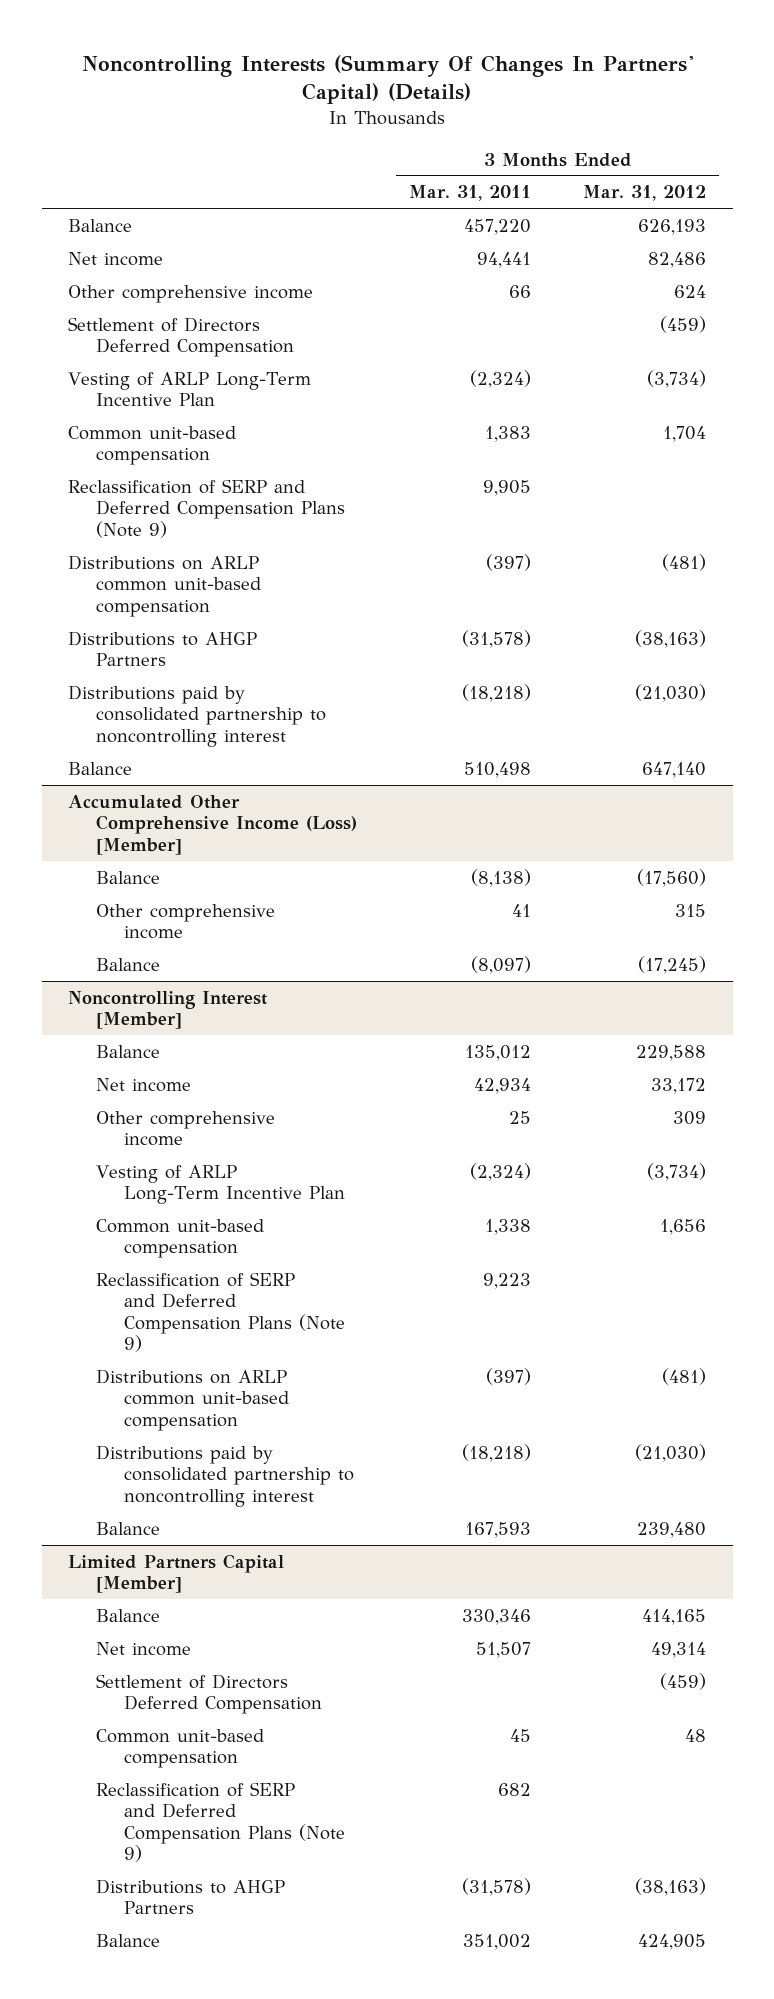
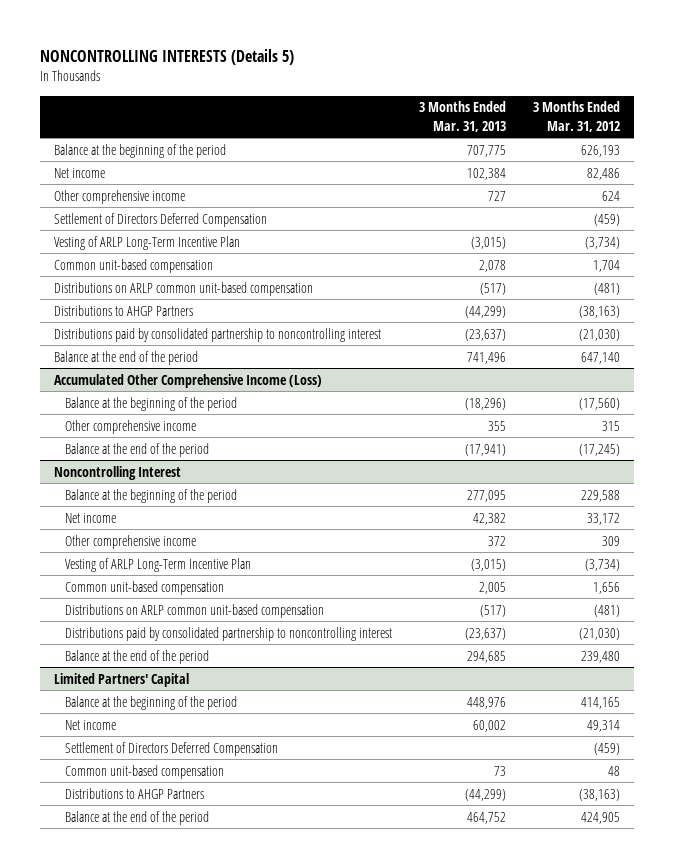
- Noncontrolling Interests (Summary Of Changes In Partners' Capital) (Details)
+ NONCONTROLLING INTERESTS (Details 5)
- | 3 Months Ended Mar. 31, 2011 | 3 Months Ended Mar. 31, 2012
+ | 3 Months Ended Mar. 31, 2013 | 3 Months Ended Mar. 31, 2012
- Balance | 457,220 | 626,193
+ Balance at the beginning of the period | 707,775 | 626,193
- Reclassification of SERP and Deferred Compensation Plans (Note 9) | 9,905 |
- Balance | 510,498 | 647,140
- Accumulated Other Comprehensive Income (Loss) [Member]
- Balance | (8,138) | (17,560)
+ Balance at the end of the period | 741,496 | 647,140
+ Accumulated Other Comprehensive Income (Loss)
+ Balance at the beginning of the period | (18,296) | (17,560)
- Balance | (8,097) | (17,245)
- Noncontrolling Interest [Member]
- Balance | 135,012 | 229,588
+ Balance at the end of the period | (17,941) | (17,245)
+ Noncontrolling Interest
+ Balance at the beginning of the period | 277,095 | 229,588
- Reclassification of SERP and Deferred Compensation Plans (Note 9) | 9,223 |
- Balance | 167,593 | 239,480
- Limited Partners Capital [Member]
- Balance | 330,346 | 414,165
+ Balance at the end of the period | 294,685 | 239,480
+ Limited Partners' Capital
+ Balance at the beginning of the period | 448,976 | 414,165
- Reclassification of SERP and Deferred Compensation Plans (Note 9) | 682 |
- Balance | 351,002 | 424,905
+ Balance at the end of the period | 464,752 | 424,905

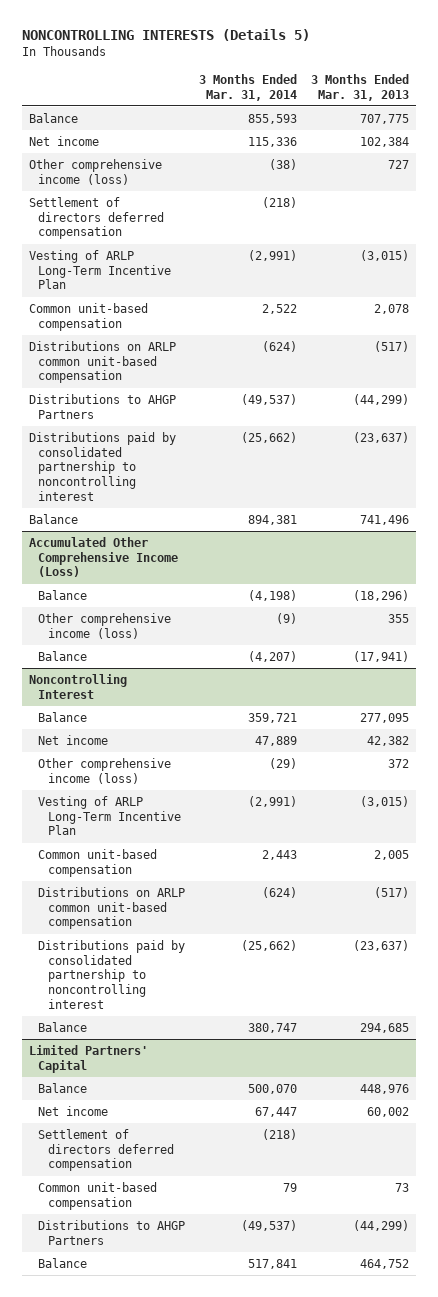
- | 3 Months Ended Mar. 31, 2013 | 3 Months Ended Mar. 31, 2012
+ | 3 Months Ended Mar. 31, 2014 | 3 Months Ended Mar. 31, 2013
- Balance at the beginning of the period | 707,775 | 626,193
+ Balance | 855,593 | 707,775
- Other comprehensive income | 727 | 624
- Settlement of Directors Deferred Compensation | | (459)
+ Other comprehensive income (loss) | (38) | 727
+ Settlement of directors deferred compensation | (218) |
- Balance at the end of the period | 741,496 | 647,140
+ Balance | 894,381 | 741,496
@ Accumulated Other Comprehensive Income (Loss)
- Balance at the beginning of the period | (18,296) | (17,560)
- Other comprehensive income | 355 | 315
- Balance at the end of the period | (17,941) | (17,245)
+ Balance | (4,198) | (18,296)
+ Other comprehensive income (loss) | (9) | 355
+ Balance | (4,207) | (17,941)
@ Noncontrolling Interest
- Balance at the beginning of the period | 277,095 | 229,588
+ Balance | 359,721 | 277,095
- Other comprehensive income | 372 | 309
+ Other comprehensive income (loss) | (29) | 372
- Balance at the end of the period | 294,685 | 239,480
+ Balance | 380,747 | 294,685
@ Limited Partners' Capital
- Balance at the beginning of the period | 448,976 | 414,165
+ Balance | 500,070 | 448,976
- Settlement of Directors Deferred Compensation | | (459)
+ Settlement of directors deferred compensation | (218) |
- Balance at the end of the period | 464,752 | 424,905
+ Balance | 517,841 | 464,752

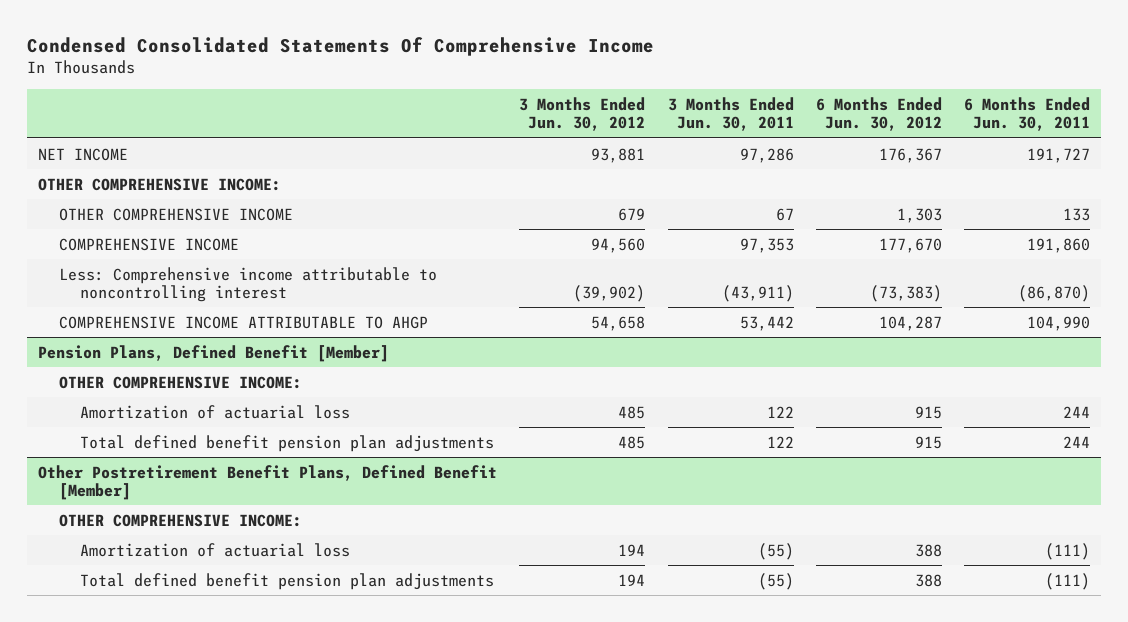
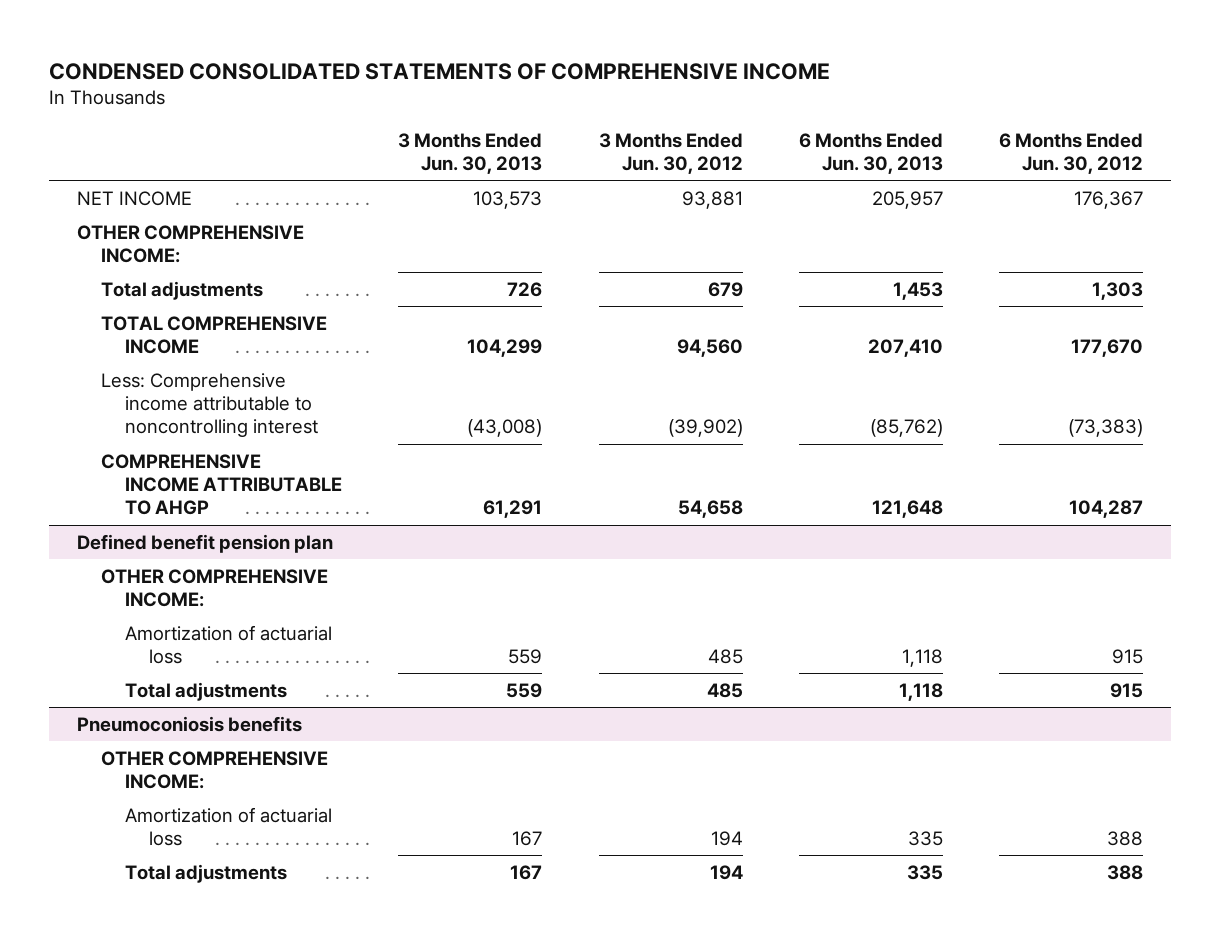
- Condensed Consolidated Statements Of Comprehensive Income
+ CONDENSED CONSOLIDATED STATEMENTS OF COMPREHENSIVE INCOME
- | 3 Months Ended Jun. 30, 2012 | 3 Months Ended Jun. 30, 2011 | 6 Months Ended Jun. 30, 2012 | 6 Months Ended Jun. 30, 2011
+ | 3 Months Ended Jun. 30, 2013 | 3 Months Ended Jun. 30, 2012 | 6 Months Ended Jun. 30, 2013 | 6 Months Ended Jun. 30, 2012
- OTHER COMPREHENSIVE INCOME | 679 | 67 | 1,303 | 133
- COMPREHENSIVE INCOME | 94,560 | 97,353 | 177,670 | 191,860
+ Total adjustments | 726 | 679 | 1,453 | 1,303
+ TOTAL COMPREHENSIVE INCOME | 104,299 | 94,560 | 207,410 | 177,670
- Pension Plans, Defined Benefit [Member]
+ Defined benefit pension plan
- Total defined benefit pension plan adjustments | 485 | 122 | 915 | 244
- Other Postretirement Benefit Plans, Defined Benefit [Member]
+ Total adjustments | 559 | 485 | 1,118 | 915
+ Pneumoconiosis benefits
- Total defined benefit pension plan adjustments | 194 | (55) | 388 | (111)
+ Total adjustments | 167 | 194 | 335 | 388

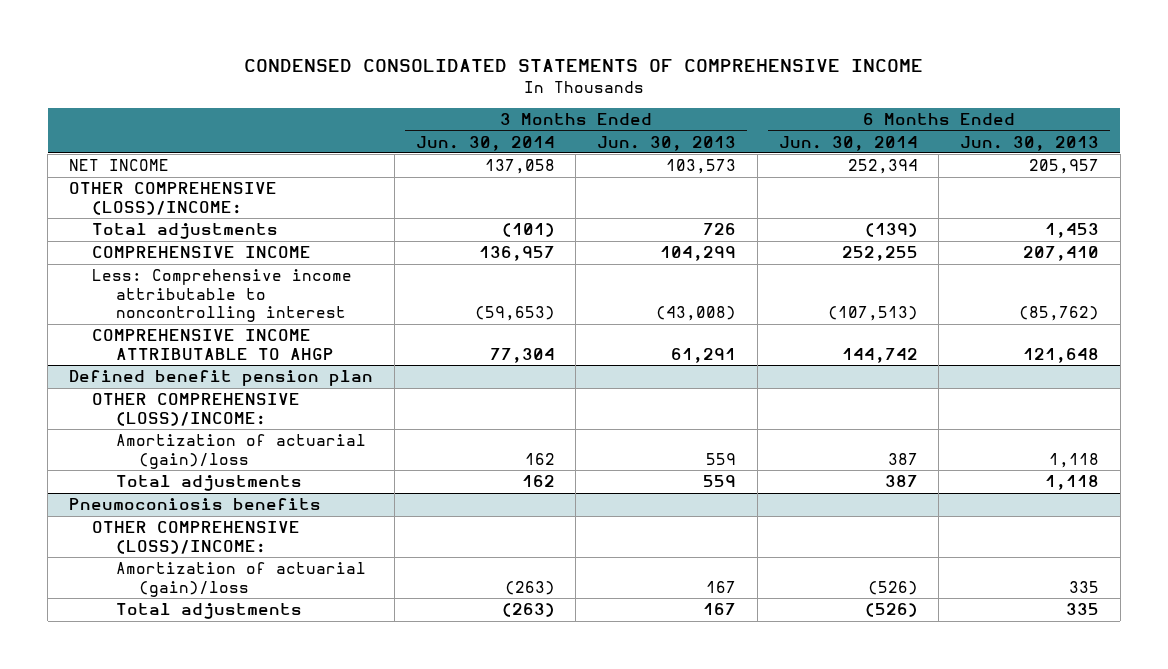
- | 3 Months Ended Jun. 30, 2013 | 3 Months Ended Jun. 30, 2012 | 6 Months Ended Jun. 30, 2013 | 6 Months Ended Jun. 30, 2012
+ | 3 Months Ended Jun. 30, 2014 | 3 Months Ended Jun. 30, 2013 | 6 Months Ended Jun. 30, 2014 | 6 Months Ended Jun. 30, 2013
- OTHER COMPREHENSIVE INCOME:
+ OTHER COMPREHENSIVE (LOSS)/INCOME:
- TOTAL COMPREHENSIVE INCOME | 104,299 | 94,560 | 207,410 | 177,670
+ COMPREHENSIVE INCOME | 136,957 | 104,299 | 252,255 | 207,410
@ Defined benefit pension plan
- OTHER COMPREHENSIVE INCOME:
- Amortization of actuarial loss | 559 | 485 | 1,118 | 915
+ OTHER COMPREHENSIVE (LOSS)/INCOME:
+ Amortization of actuarial (gain)/loss | 162 | 559 | 387 | 1,118
@ Pneumoconiosis benefits
- OTHER COMPREHENSIVE INCOME:
- Amortization of actuarial loss | 167 | 194 | 335 | 388
+ OTHER COMPREHENSIVE (LOSS)/INCOME:
+ Amortization of actuarial (gain)/loss | (263) | 167 | (526) | 335

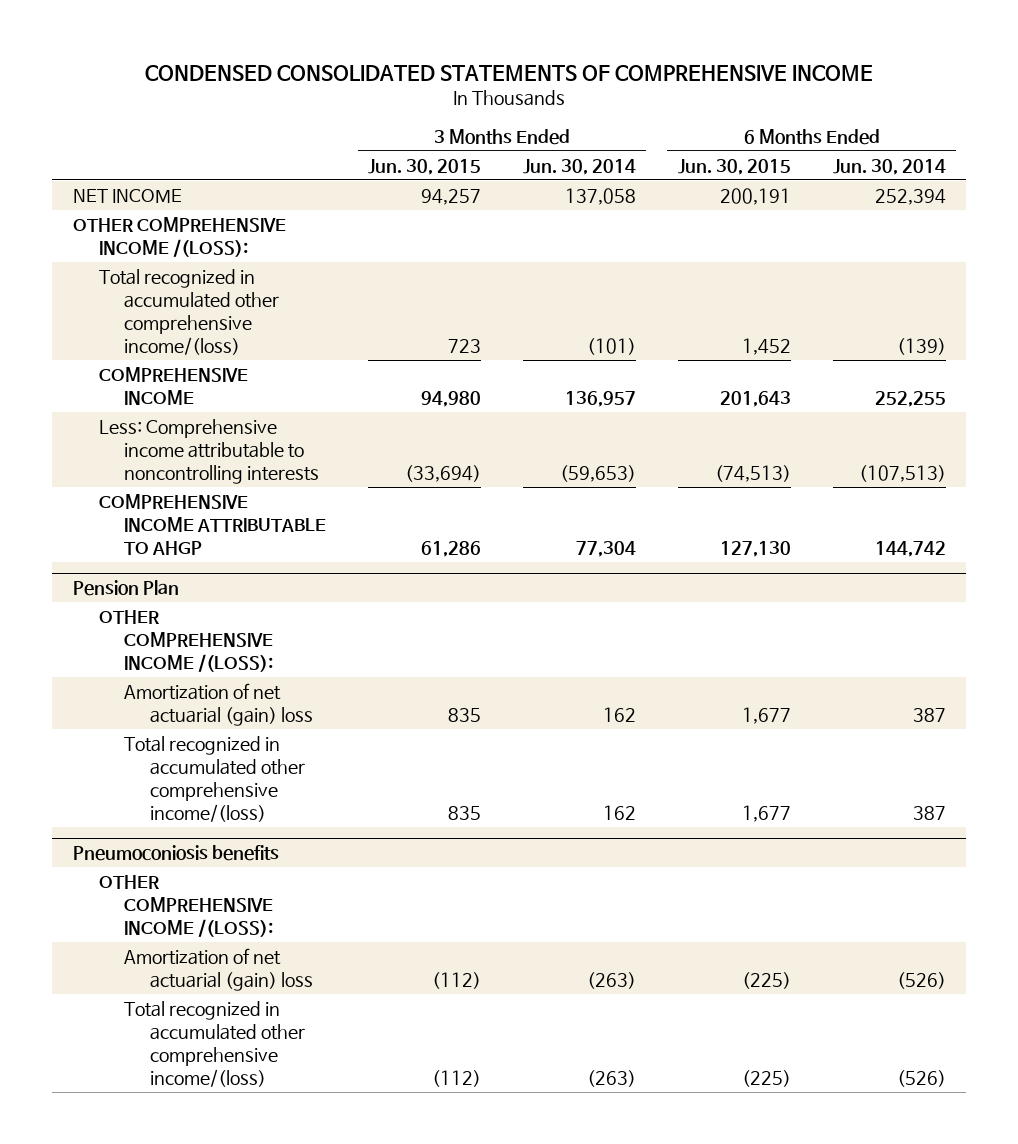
- | 3 Months Ended Jun. 30, 2014 | 3 Months Ended Jun. 30, 2013 | 6 Months Ended Jun. 30, 2014 | 6 Months Ended Jun. 30, 2013
+ | 3 Months Ended Jun. 30, 2015 | 3 Months Ended Jun. 30, 2014 | 6 Months Ended Jun. 30, 2015 | 6 Months Ended Jun. 30, 2014
- OTHER COMPREHENSIVE (LOSS)/INCOME:
- Total adjustments | (101) | 726 | (139) | 1,453
+ OTHER COMPREHENSIVE INCOME /(LOSS):
+ Total recognized in accumulated other comprehensive income/(loss) | 723 | (101) | 1,452 | (139)
- Less: Comprehensive income attributable to noncontrolling interest | (59,653) | (43,008) | (107,513) | (85,762)
+ Less: Comprehensive income attributable to noncontrolling interests | (33,694) | (59,653) | (74,513) | (107,513)
- Defined benefit pension plan
- OTHER COMPREHENSIVE (LOSS)/INCOME:
- Amortization of actuarial (gain)/loss | 162 | 559 | 387 | 1,118
- Total adjustments | 162 | 559 | 387 | 1,118
+ Pension Plan
+ OTHER COMPREHENSIVE INCOME /(LOSS):
+ Amortization of net actuarial (gain) loss | 835 | 162 | 1,677 | 387
+ Total recognized in accumulated other comprehensive income/(loss) | 835 | 162 | 1,677 | 387
@ Pneumoconiosis benefits
- OTHER COMPREHENSIVE (LOSS)/INCOME:
- Amortization of actuarial (gain)/loss | (263) | 167 | (526) | 335
- Total adjustments | (263) | 167 | (526) | 335
+ OTHER COMPREHENSIVE INCOME /(LOSS):
+ Amortization of net actuarial (gain) loss | (112) | (263) | (225) | (526)
+ Total recognized in accumulated other comprehensive income/(loss) | (112) | (263) | (225) | (526)

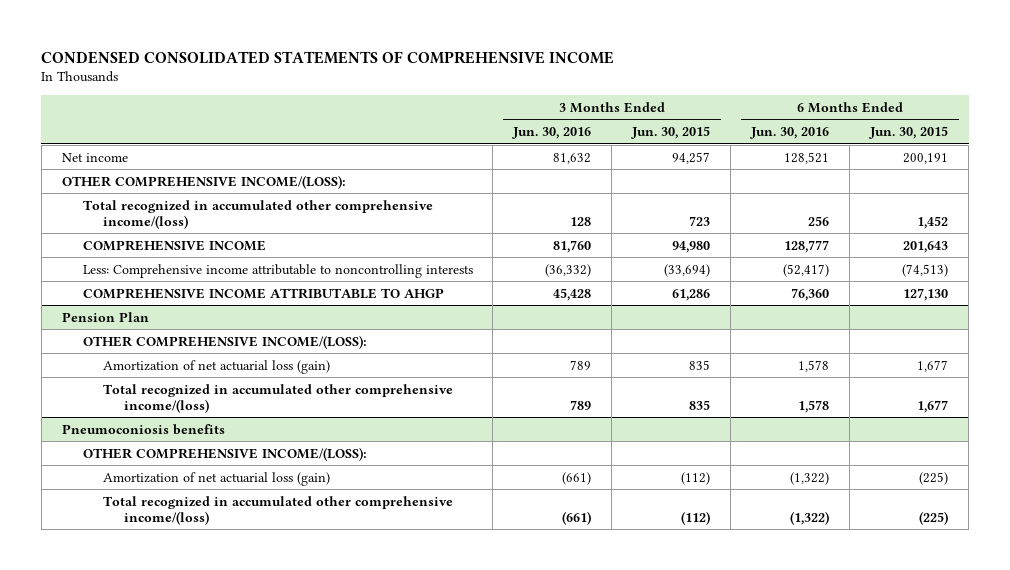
- | 3 Months Ended Jun. 30, 2015 | 3 Months Ended Jun. 30, 2014 | 6 Months Ended Jun. 30, 2015 | 6 Months Ended Jun. 30, 2014
+ | 3 Months Ended Jun. 30, 2016 | 3 Months Ended Jun. 30, 2015 | 6 Months Ended Jun. 30, 2016 | 6 Months Ended Jun. 30, 2015
- NET INCOME | 94,257 | 137,058 | 200,191 | 252,394
- OTHER COMPREHENSIVE INCOME /(LOSS):
+ Net income | 81,632 | 94,257 | 128,521 | 200,191
+ OTHER COMPREHENSIVE INCOME/(LOSS):
@ Pension Plan
- OTHER COMPREHENSIVE INCOME /(LOSS):
- Amortization of net actuarial (gain) loss | 835 | 162 | 1,677 | 387
+ OTHER COMPREHENSIVE INCOME/(LOSS):
+ Amortization of net actuarial loss (gain) | 789 | 835 | 1,578 | 1,677
@ Pneumoconiosis benefits
- OTHER COMPREHENSIVE INCOME /(LOSS):
- Amortization of net actuarial (gain) loss | (112) | (263) | (225) | (526)
+ OTHER COMPREHENSIVE INCOME/(LOSS):
+ Amortization of net actuarial loss (gain) | (661) | (112) | (1,322) | (225)

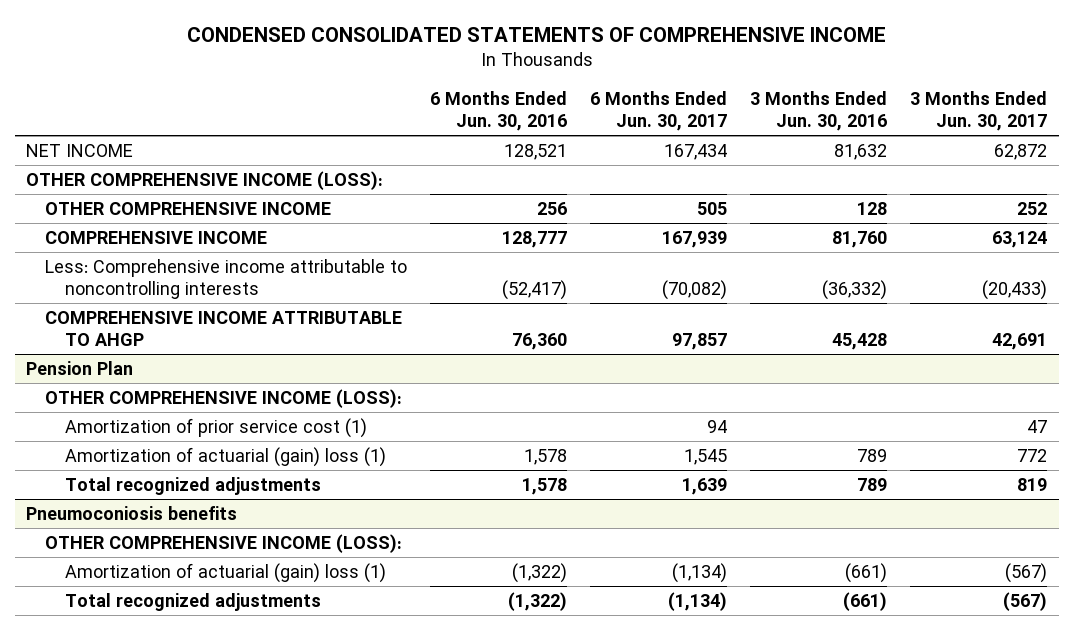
- | 3 Months Ended Jun. 30, 2016 | 3 Months Ended Jun. 30, 2015 | 6 Months Ended Jun. 30, 2016 | 6 Months Ended Jun. 30, 2015
+ | 6 Months Ended Jun. 30, 2016 | 6 Months Ended Jun. 30, 2017 | 3 Months Ended Jun. 30, 2016 | 3 Months Ended Jun. 30, 2017
- Net income | 81,632 | 94,257 | 128,521 | 200,191
- OTHER COMPREHENSIVE INCOME/(LOSS):
- Total recognized in accumulated other comprehensive income/(loss) | 128 | 723 | 256 | 1,452
+ NET INCOME | 128,521 | 167,434 | 81,632 | 62,872
+ OTHER COMPREHENSIVE INCOME (LOSS):
+ OTHER COMPREHENSIVE INCOME | 256 | 505 | 128 | 252
@ Pension Plan
- OTHER COMPREHENSIVE INCOME/(LOSS):
- Amortization of net actuarial loss (gain) | 789 | 835 | 1,578 | 1,677
- Total recognized in accumulated other comprehensive income/(loss) | 789 | 835 | 1,578 | 1,677
+ OTHER COMPREHENSIVE INCOME (LOSS):
+ Amortization of prior service cost (1) | | 94 | | 47
+ Amortization of actuarial (gain) loss (1) | 1,578 | 1,545 | 789 | 772
+ Total recognized adjustments | 1,578 | 1,639 | 789 | 819
@ Pneumoconiosis benefits
- OTHER COMPREHENSIVE INCOME/(LOSS):
- Amortization of net actuarial loss (gain) | (661) | (112) | (1,322) | (225)
- Total recognized in accumulated other comprehensive income/(loss) | (661) | (112) | (1,322) | (225)
+ OTHER COMPREHENSIVE INCOME (LOSS):
+ Amortization of actuarial (gain) loss (1) | (1,322) | (1,134) | (661) | (567)
+ Total recognized adjustments | (1,322) | (1,134) | (661) | (567)

